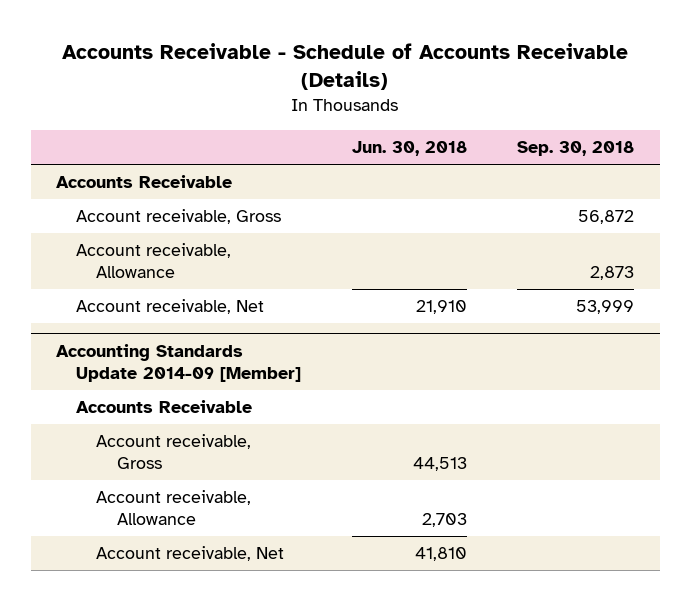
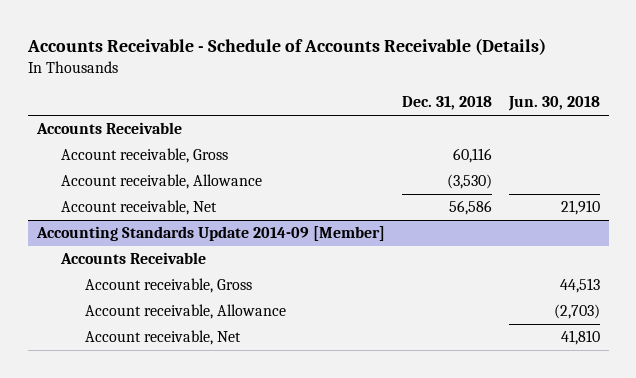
- | Jun. 30, 2018 | Sep. 30, 2018
+ | Dec. 31, 2018 | Jun. 30, 2018
@ Accounting Standards Update 2014-09 [Member]
- Account receivable, Allowance | 2,703 |
+ Account receivable, Allowance | | (2,703)

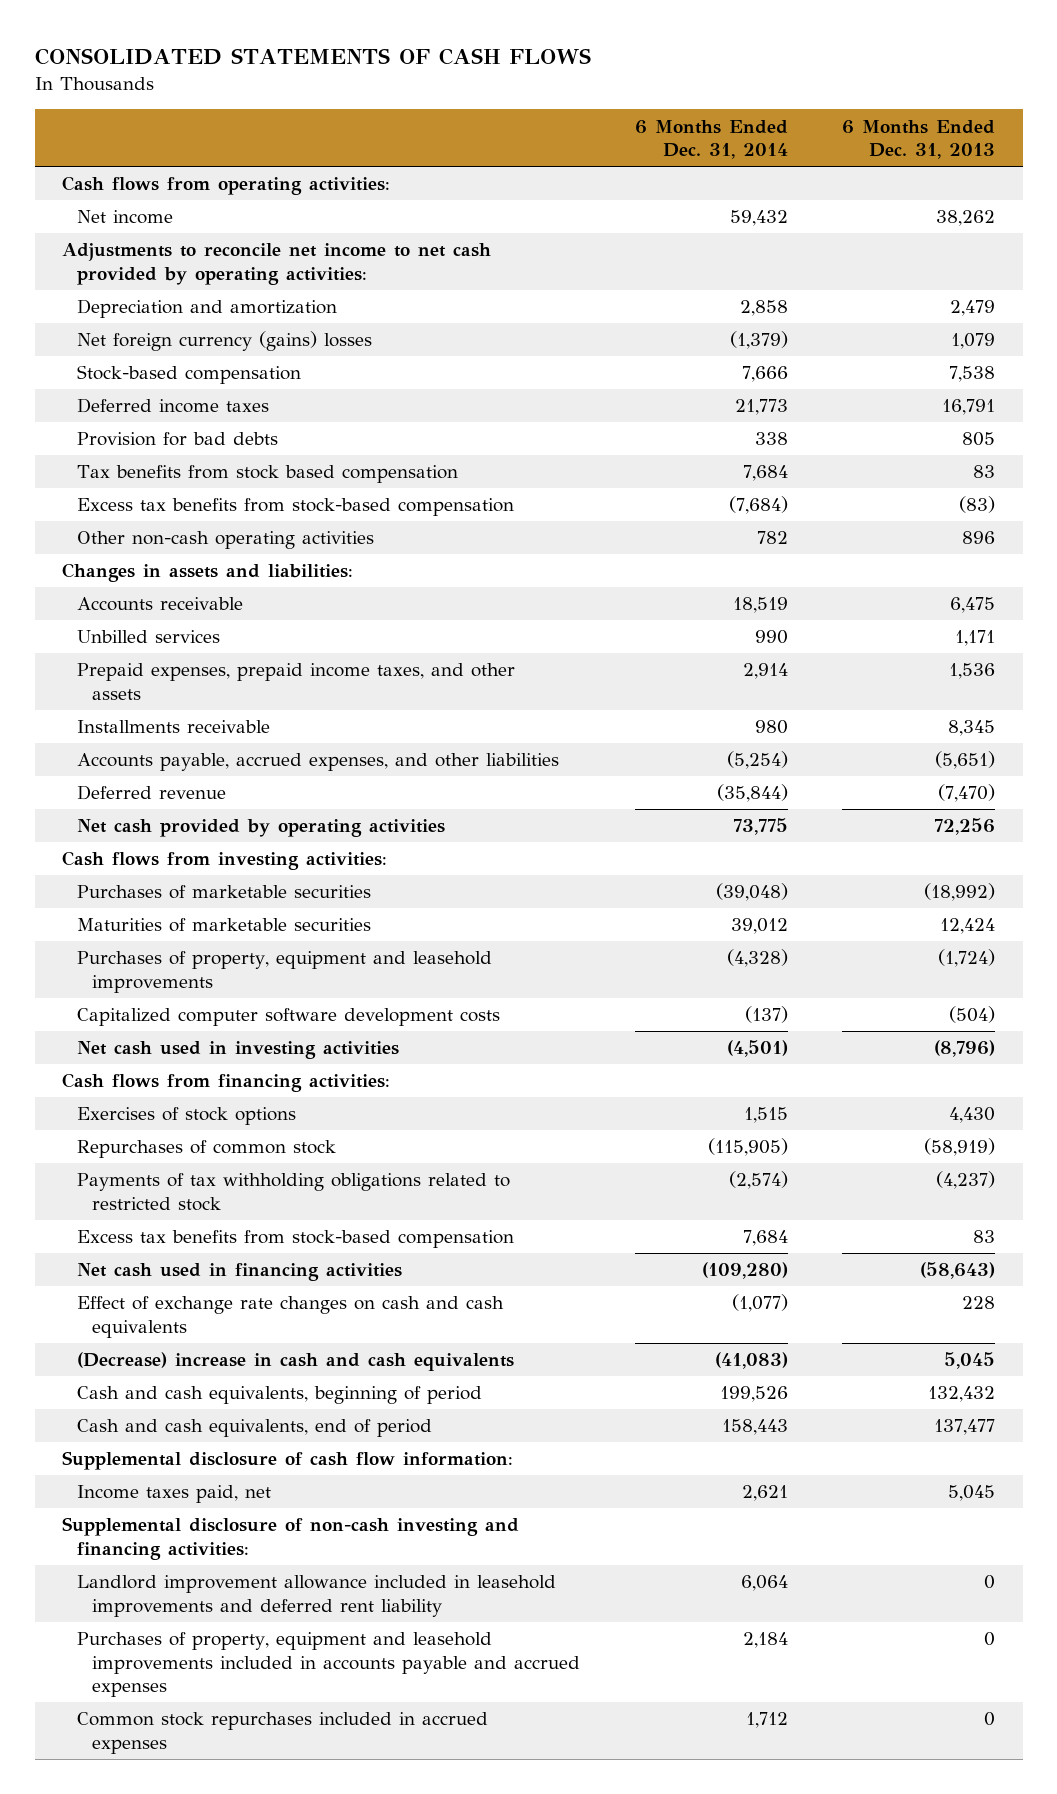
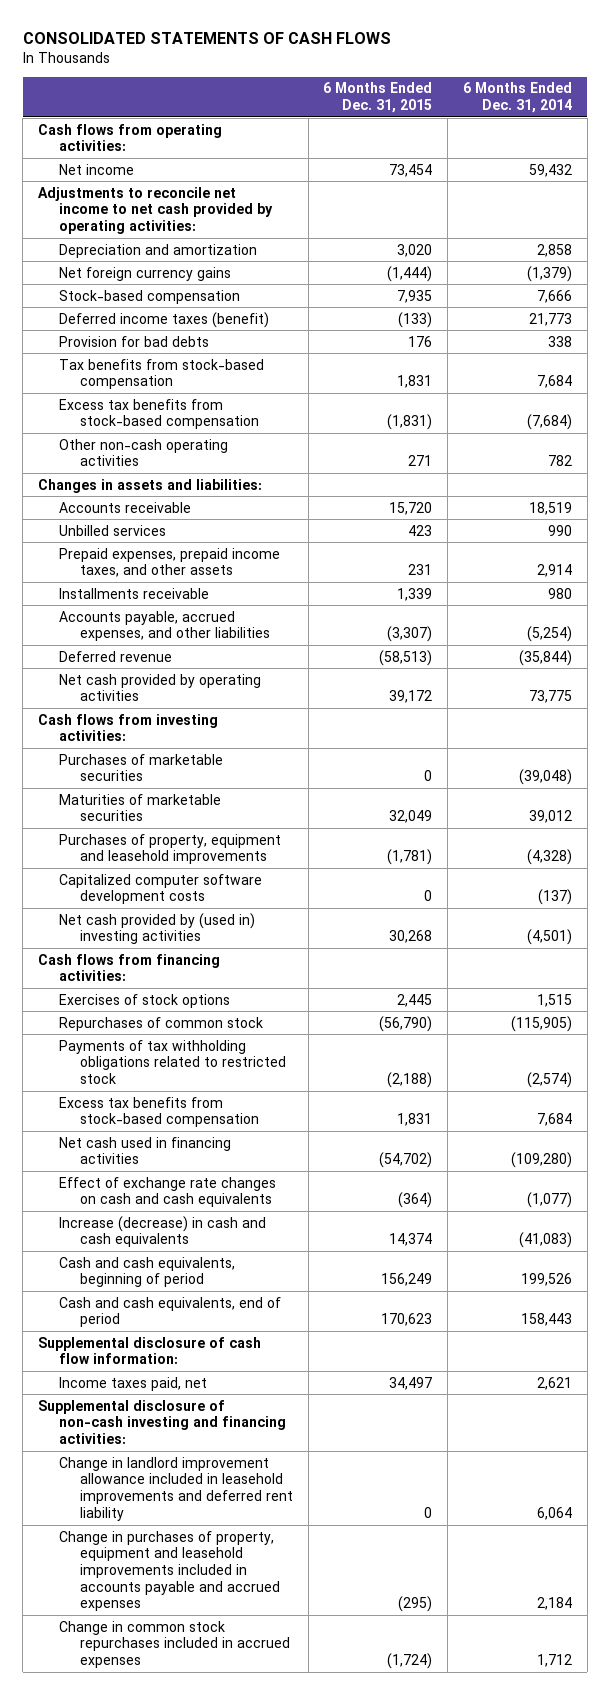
- | 6 Months Ended Dec. 31, 2014 | 6 Months Ended Dec. 31, 2013
+ | 6 Months Ended Dec. 31, 2015 | 6 Months Ended Dec. 31, 2014
- Net foreign currency (gains) losses | (1,379) | 1,079
+ Net foreign currency gains | (1,444) | (1,379)
- Deferred income taxes | 21,773 | 16,791
+ Deferred income taxes (benefit) | (133) | 21,773
- Tax benefits from stock based compensation | 7,684 | 83
+ Tax benefits from stock-based compensation | 1,831 | 7,684
- Net cash used in investing activities | (4,501) | (8,796)
+ Net cash provided by (used in) investing activities | 30,268 | (4,501)
- (Decrease) increase in cash and cash equivalents | (41,083) | 5,045
+ Increase (decrease) in cash and cash equivalents | 14,374 | (41,083)
- Landlord improvement allowance included in leasehold improvements and deferred rent liability | 6,064 | 0
- Purchases of property, equipment and leasehold improvements included in accounts payable and accrued expenses | 2,184 | 0
- Common stock repurchases included in accrued expenses | 1,712 | 0
+ Change in landlord improvement allowance included in leasehold improvements and deferred rent liability | 0 | 6,064
+ Change in purchases of property, equipment and leasehold improvements included in accounts payable and accrued expenses | (295) | 2,184
+ Change in common stock repurchases included in accrued expenses | (1,724) | 1,712

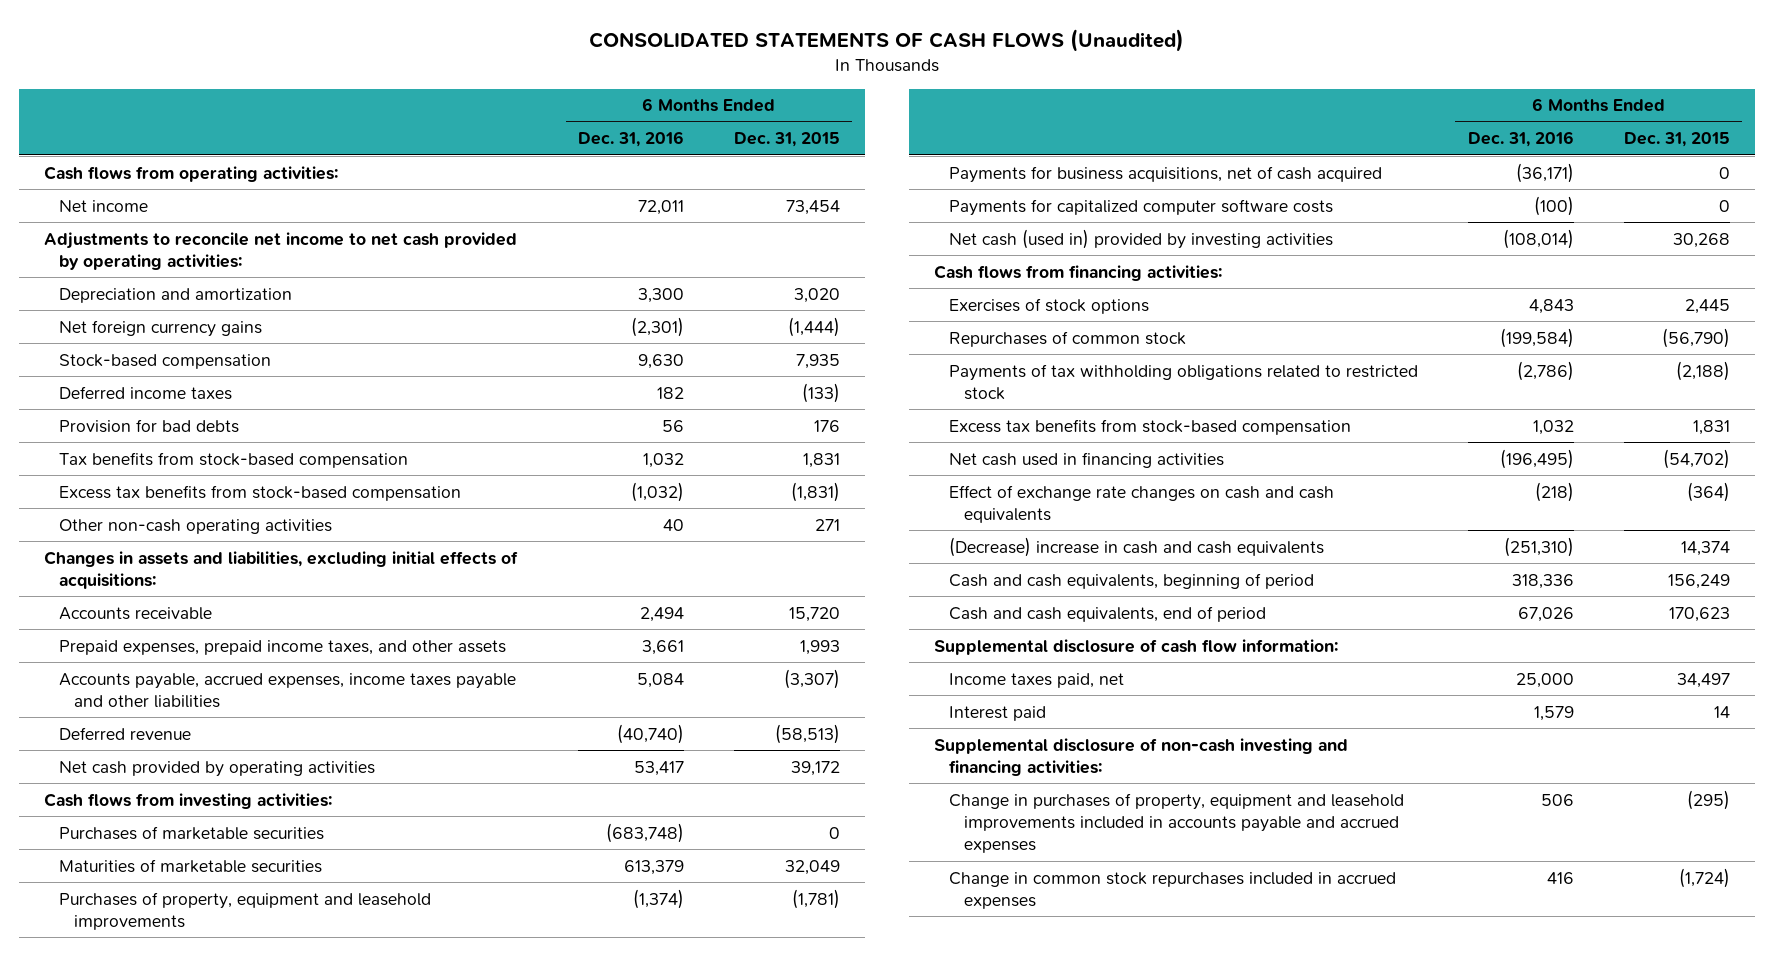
- CONSOLIDATED STATEMENTS OF CASH FLOWS
+ CONSOLIDATED STATEMENTS OF CASH FLOWS (Unaudited)
- | 6 Months Ended Dec. 31, 2015 | 6 Months Ended Dec. 31, 2014
+ | 6 Months Ended Dec. 31, 2016 | 6 Months Ended Dec. 31, 2015
- Deferred income taxes (benefit) | (133) | 21,773
+ Deferred income taxes | 182 | (133)
- Changes in assets and liabilities:
+ Changes in assets and liabilities, excluding initial effects of acquisitions:
- Unbilled services | 423 | 990
- Prepaid expenses, prepaid income taxes, and other assets | 231 | 2,914
- Installments receivable | 1,339 | 980
- Accounts payable, accrued expenses, and other liabilities | (3,307) | (5,254)
+ Prepaid expenses, prepaid income taxes, and other assets | 3,661 | 1,993
+ Accounts payable, accrued expenses, income taxes payable and other liabilities | 5,084 | (3,307)
- Capitalized computer software development costs | 0 | (137)
- Net cash provided by (used in) investing activities | 30,268 | (4,501)
+ Payments for business acquisitions, net of cash acquired | (36,171) | 0
+ Payments for capitalized computer software costs | (100) | 0
+ Net cash (used in) provided by investing activities | (108,014) | 30,268
- Increase (decrease) in cash and cash equivalents | 14,374 | (41,083)
+ (Decrease) increase in cash and cash equivalents | (251,310) | 14,374
+ Interest paid | 1,579 | 14
- Change in landlord improvement allowance included in leasehold improvements and deferred rent liability | 0 | 6,064

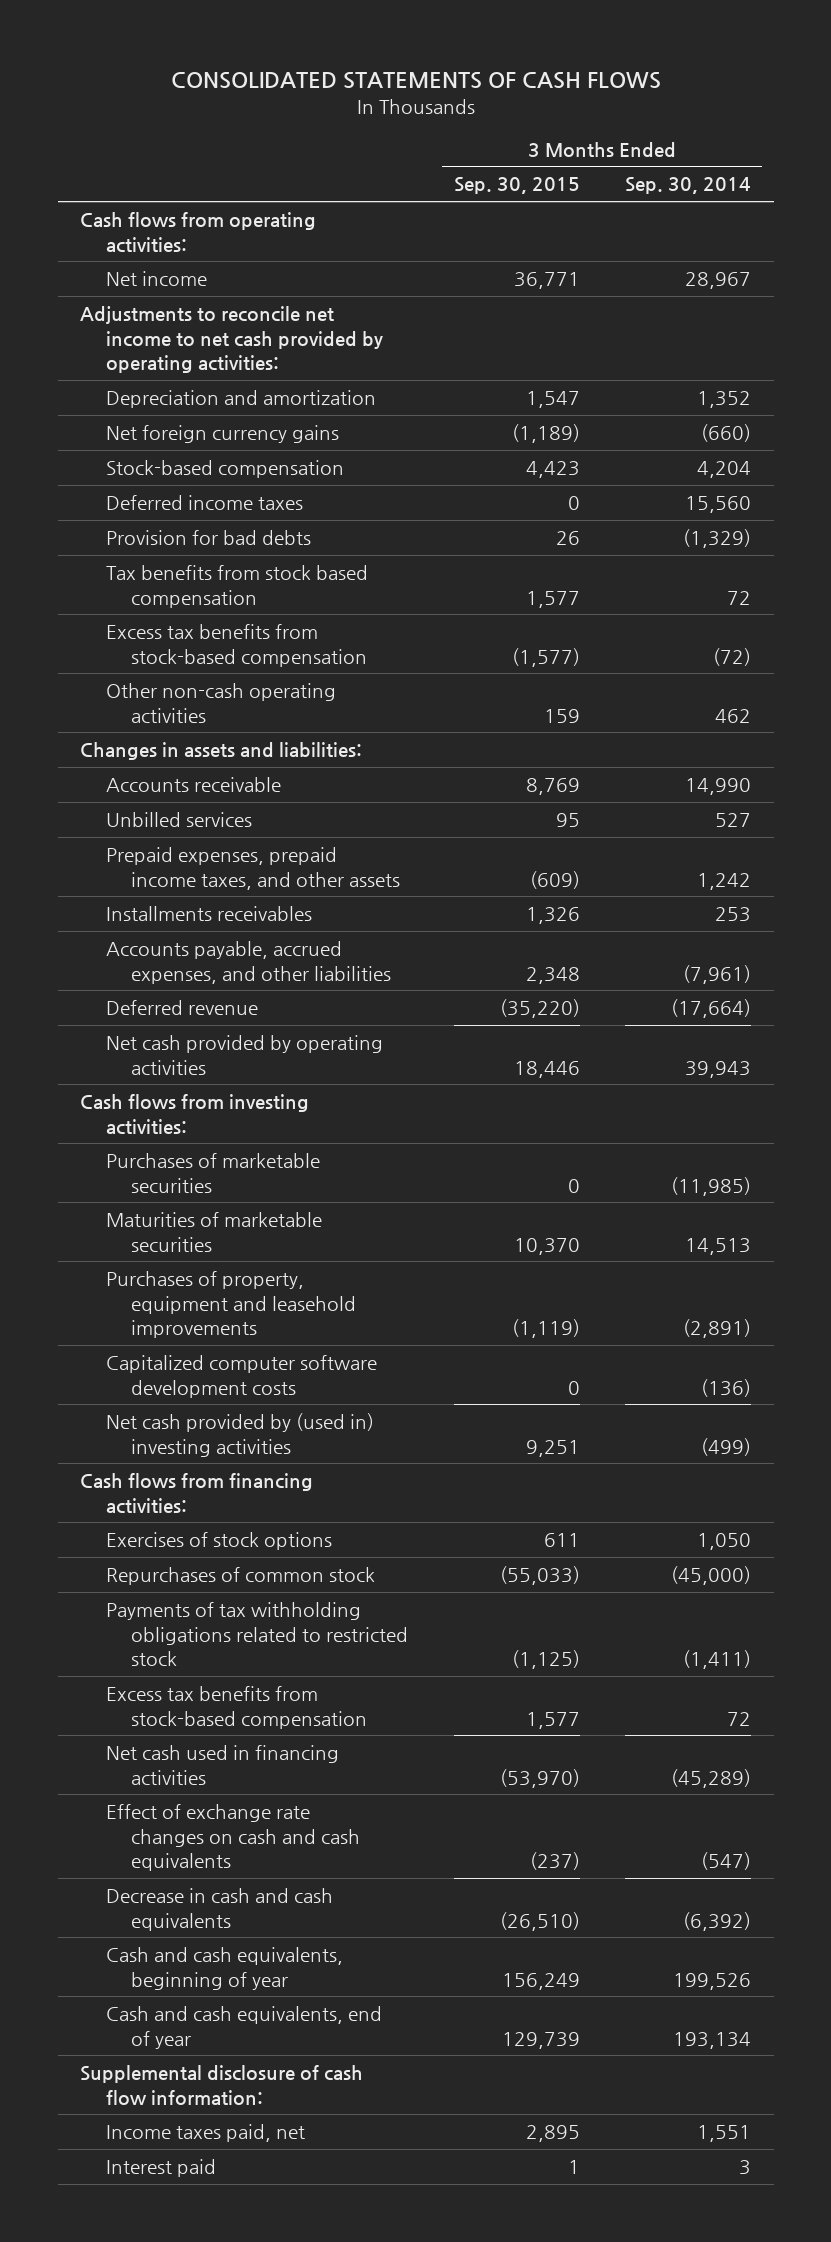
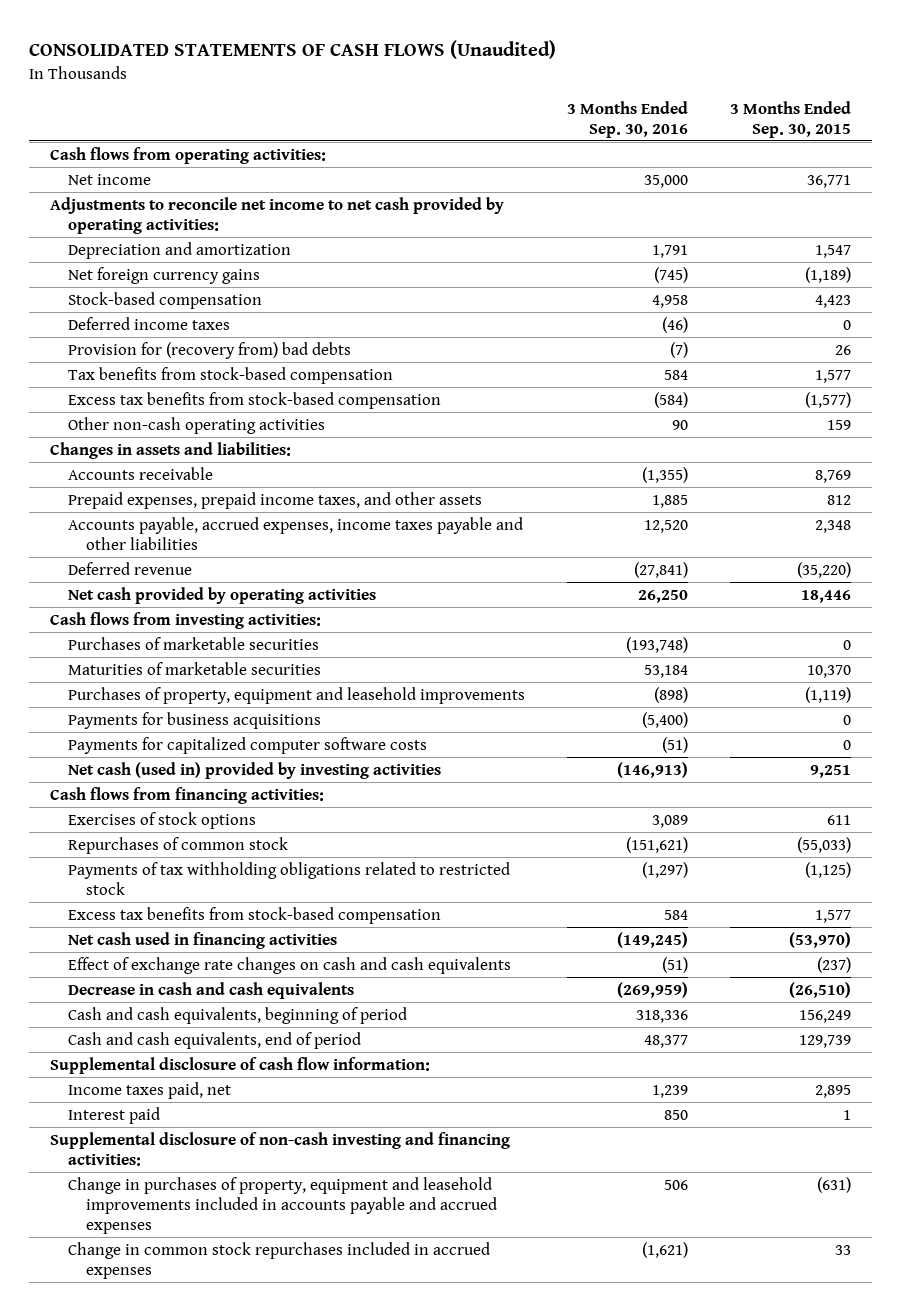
- CONSOLIDATED STATEMENTS OF CASH FLOWS
+ CONSOLIDATED STATEMENTS OF CASH FLOWS (Unaudited)
- | 3 Months Ended Sep. 30, 2015 | 3 Months Ended Sep. 30, 2014
+ | 3 Months Ended Sep. 30, 2016 | 3 Months Ended Sep. 30, 2015
- Provision for bad debts | 26 | (1,329)
- Tax benefits from stock based compensation | 1,577 | 72
+ Provision for (recovery from) bad debts | (7) | 26
+ Tax benefits from stock-based compensation | 584 | 1,577
- Unbilled services | 95 | 527
- Prepaid expenses, prepaid income taxes, and other assets | (609) | 1,242
- Installments receivables | 1,326 | 253
- Accounts payable, accrued expenses, and other liabilities | 2,348 | (7,961)
+ Prepaid expenses, prepaid income taxes, and other assets | 1,885 | 812
+ Accounts payable, accrued expenses, income taxes payable and other liabilities | 12,520 | 2,348
- Capitalized computer software development costs | 0 | (136)
- Net cash provided by (used in) investing activities | 9,251 | (499)
+ Payments for business acquisitions | (5,400) | 0
+ Payments for capitalized computer software costs | (51) | 0
+ Net cash (used in) provided by investing activities | (146,913) | 9,251
- Cash and cash equivalents, beginning of year | 156,249 | 199,526
- Cash and cash equivalents, end of year | 129,739 | 193,134
+ Cash and cash equivalents, beginning of period | 318,336 | 156,249
+ Cash and cash equivalents, end of period | 48,377 | 129,739
+ Supplemental disclosure of non-cash investing and financing activities:
+ Change in purchases of property, equipment and leasehold improvements included in accounts payable and accrued expenses | 506 | (631)
+ Change in common stock repurchases included in accrued expenses | (1,621) | 33

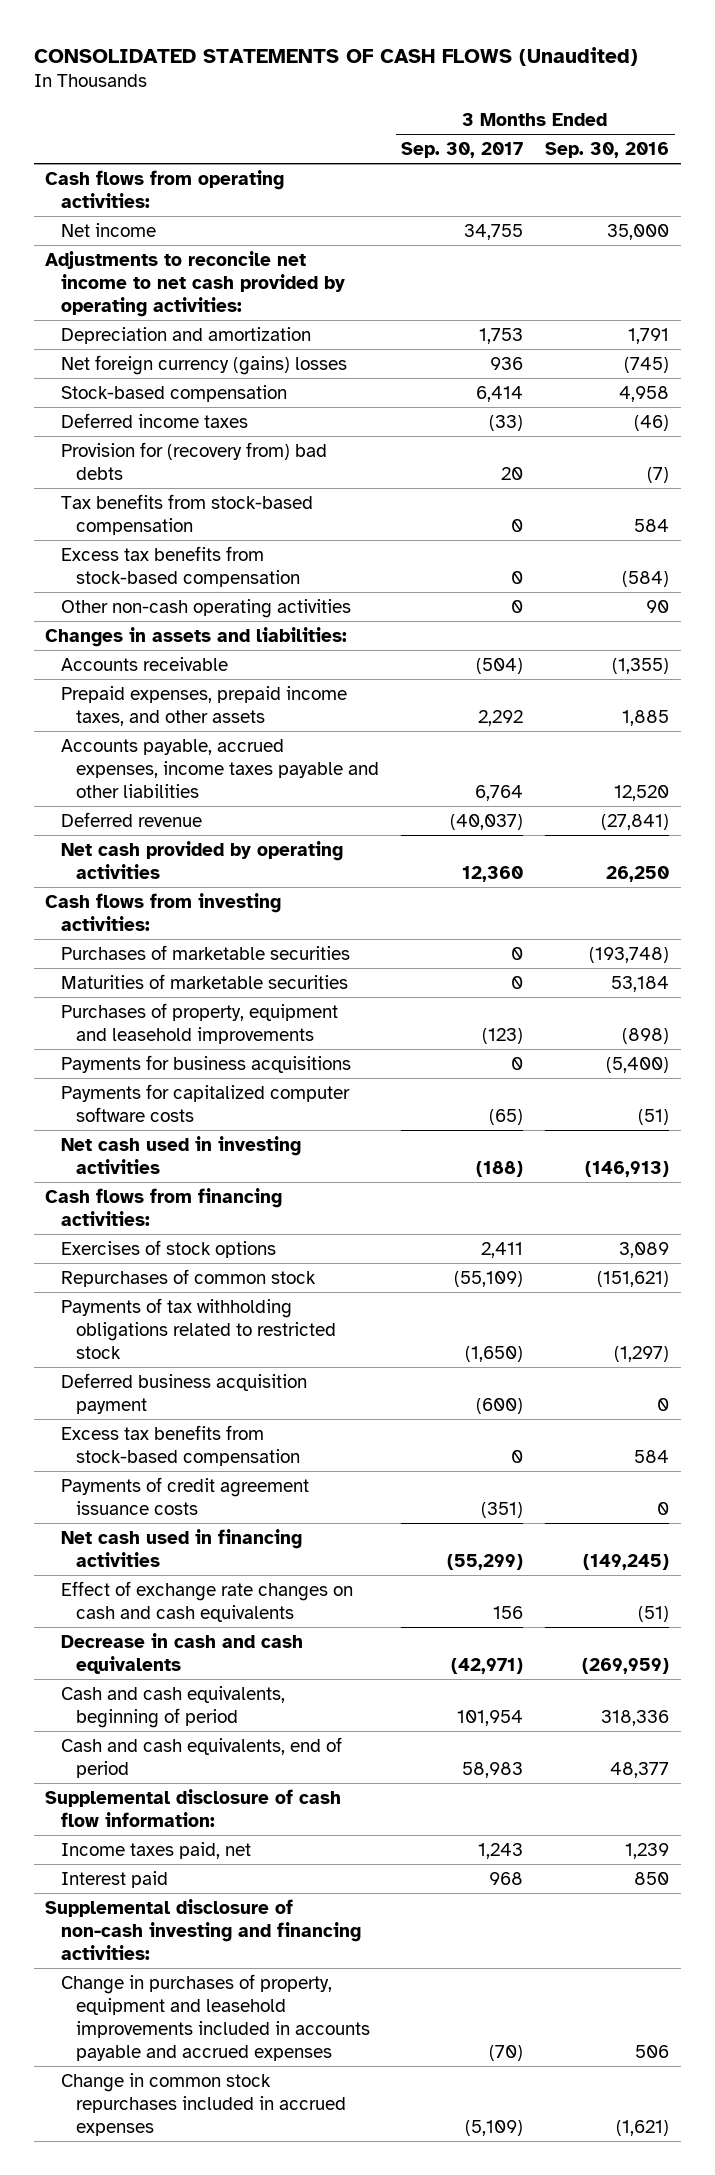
- | 3 Months Ended Sep. 30, 2016 | 3 Months Ended Sep. 30, 2015
+ | 3 Months Ended Sep. 30, 2017 | 3 Months Ended Sep. 30, 2016
- Net foreign currency gains | (745) | (1,189)
+ Net foreign currency (gains) losses | 936 | (745)
- Net cash (used in) provided by investing activities | (146,913) | 9,251
+ Net cash used in investing activities | (188) | (146,913)
+ Deferred business acquisition payment | (600) | 0
+ Payments of credit agreement issuance costs | (351) | 0

